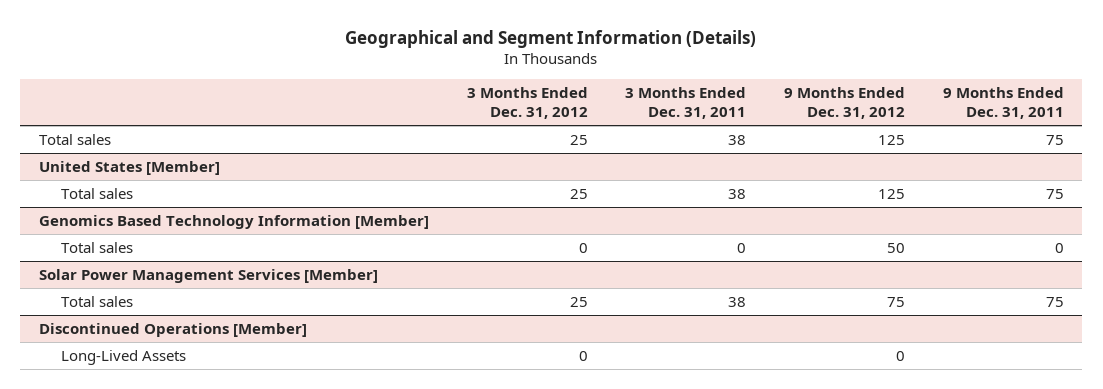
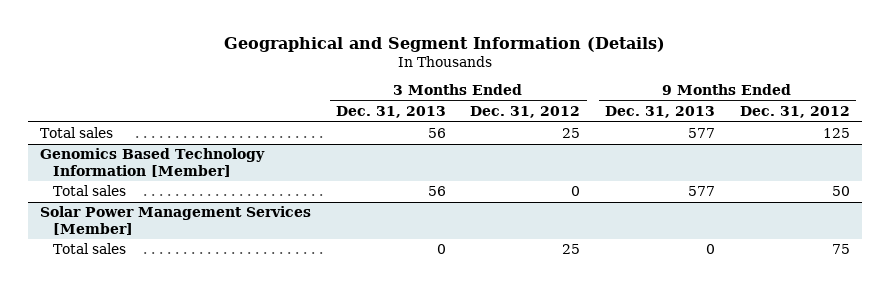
- | 3 Months Ended Dec. 31, 2012 | 3 Months Ended Dec. 31, 2011 | 9 Months Ended Dec. 31, 2012 | 9 Months Ended Dec. 31, 2011
+ | 3 Months Ended Dec. 31, 2013 | 3 Months Ended Dec. 31, 2012 | 9 Months Ended Dec. 31, 2013 | 9 Months Ended Dec. 31, 2012
- United States [Member]
- Total sales | 25 | 38 | 125 | 75
- Discontinued Operations [Member]
- Long-Lived Assets | 0 | | 0 |

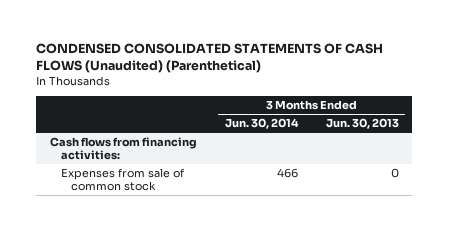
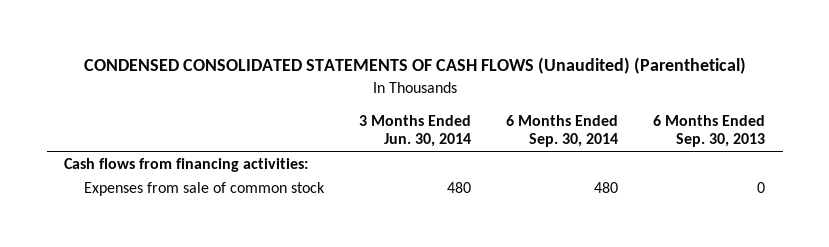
- | 3 Months Ended Jun. 30, 2014 | 3 Months Ended Jun. 30, 2013
+ | 3 Months Ended Jun. 30, 2014 | 6 Months Ended Sep. 30, 2014 | 6 Months Ended Sep. 30, 2013
- Expenses from sale of common stock | 466 | 0
+ Expenses from sale of common stock | 480 | 480 | 0

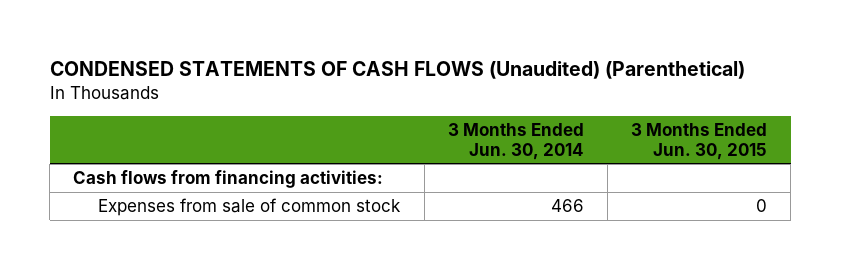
- CONDENSED CONSOLIDATED STATEMENTS OF CASH FLOWS (Unaudited) (Parenthetical)
+ CONDENSED STATEMENTS OF CASH FLOWS (Unaudited) (Parenthetical)
- | 3 Months Ended Jun. 30, 2014 | 6 Months Ended Sep. 30, 2014 | 6 Months Ended Sep. 30, 2013
+ | 3 Months Ended Jun. 30, 2014 | 3 Months Ended Jun. 30, 2015
- Expenses from sale of common stock | 480 | 480 | 0
+ Expenses from sale of common stock | 466 | 0

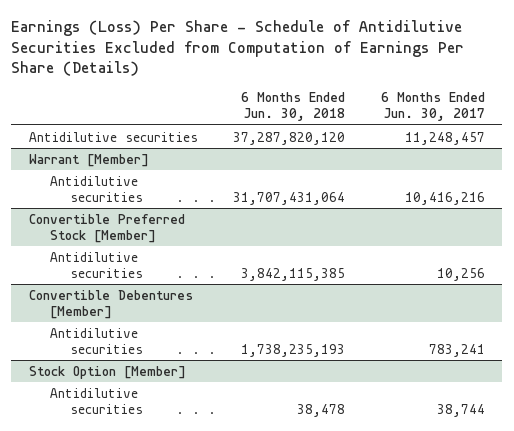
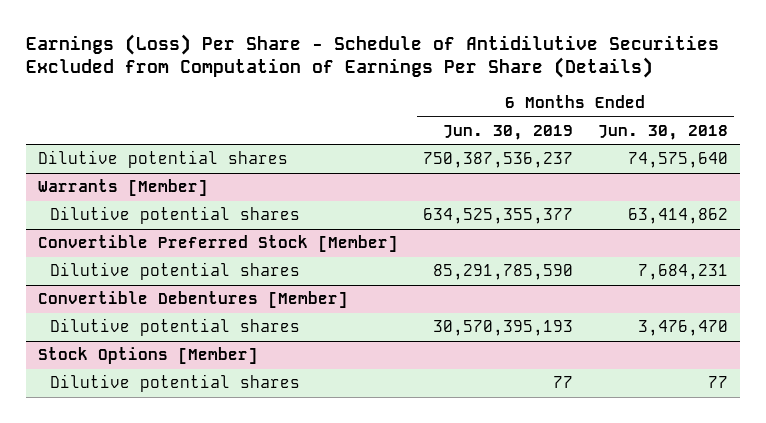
- | 6 Months Ended Jun. 30, 2018 | 6 Months Ended Jun. 30, 2017
+ | 6 Months Ended Jun. 30, 2019 | 6 Months Ended Jun. 30, 2018
- Antidilutive securities | 37,287,820,120 | 11,248,457
- Warrant [Member]
- Antidilutive securities | 31,707,431,064 | 10,416,216
+ Dilutive potential shares | 750,387,536,237 | 74,575,640
+ Warrants [Member]
+ Dilutive potential shares | 634,525,355,377 | 63,414,862
@ Convertible Preferred Stock [Member]
- Antidilutive securities | 3,842,115,385 | 10,256
+ Dilutive potential shares | 85,291,785,590 | 7,684,231
@ Convertible Debentures [Member]
- Antidilutive securities | 1,738,235,193 | 783,241
- Stock Option [Member]
- Antidilutive securities | 38,478 | 38,744
@ Convertible Debentures [Member]
+ Dilutive potential shares | 30,570,395,193 | 3,476,470
+ Stock Options [Member]
+ Dilutive potential shares | 77 | 77

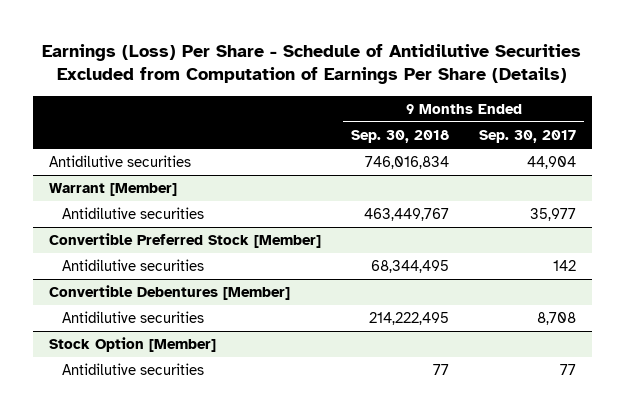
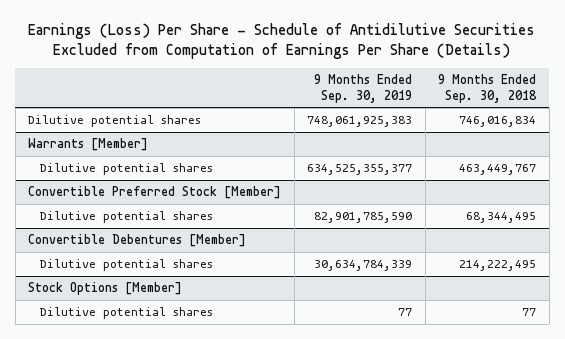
- | 9 Months Ended Sep. 30, 2018 | 9 Months Ended Sep. 30, 2017
+ | 9 Months Ended Sep. 30, 2019 | 9 Months Ended Sep. 30, 2018
- Antidilutive securities | 746,016,834 | 44,904
- Warrant [Member]
- Antidilutive securities | 463,449,767 | 35,977
+ Dilutive potential shares | 748,061,925,383 | 746,016,834
+ Warrants [Member]
+ Dilutive potential shares | 634,525,355,377 | 463,449,767
@ Convertible Preferred Stock [Member]
- Antidilutive securities | 68,344,495 | 142
+ Dilutive potential shares | 82,901,785,590 | 68,344,495
@ Convertible Debentures [Member]
- Antidilutive securities | 214,222,495 | 8,708
- Stock Option [Member]
- Antidilutive securities | 77 | 77
@ Convertible Debentures [Member]
+ Dilutive potential shares | 30,634,784,339 | 214,222,495
+ Stock Options [Member]
+ Dilutive potential shares | 77 | 77

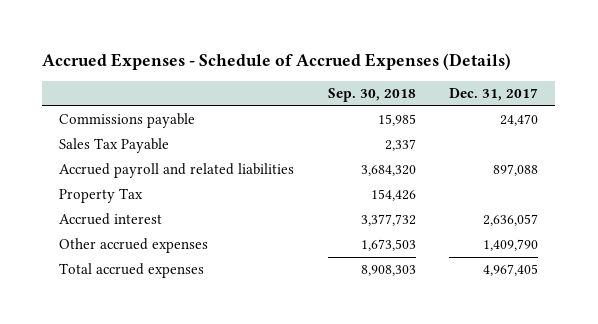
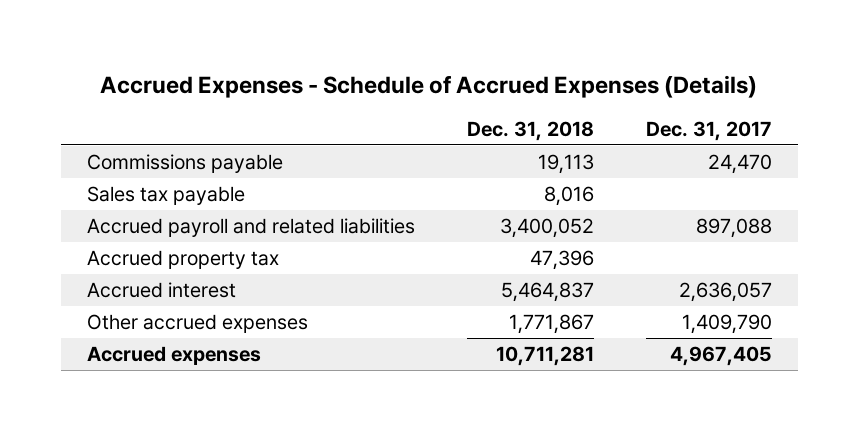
- | Sep. 30, 2018 | Dec. 31, 2017
+ | Dec. 31, 2018 | Dec. 31, 2017
- Sales Tax Payable | 2,337 |
+ Sales tax payable | 8,016 |
- Property Tax | 154,426 |
+ Accrued property tax | 47,396 |
- Total accrued expenses | 8,908,303 | 4,967,405
+ Accrued expenses | 10,711,281 | 4,967,405

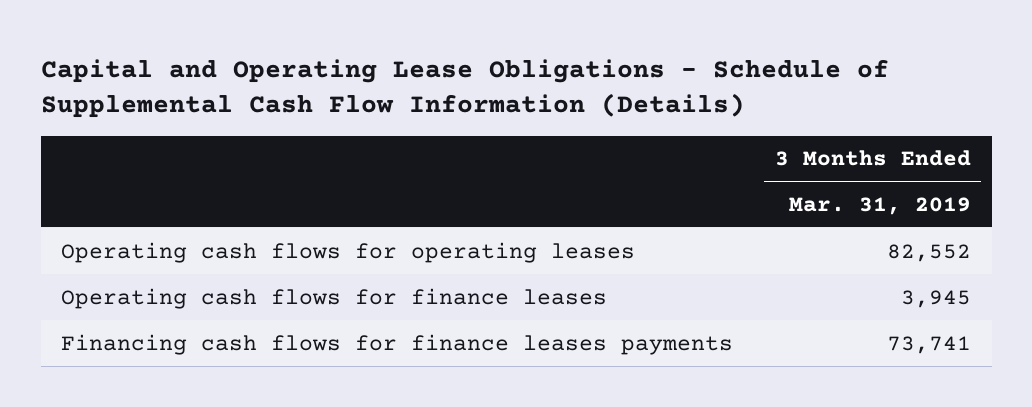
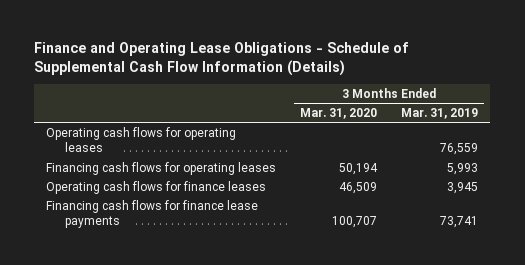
- Capital and Operating Lease Obligations - Schedule of Supplemental Cash Flow Information (Details)
+ Finance and Operating Lease Obligations - Schedule of Supplemental Cash Flow Information (Details)
- | 3 Months Ended Mar. 31, 2019
+ | 3 Months Ended Mar. 31, 2020 | 3 Months Ended Mar. 31, 2019
- Operating cash flows for operating leases | 82,552
+ Operating cash flows for operating leases | | 76,559
+ Financing cash flows for operating leases | 50,194 | 5,993
- Financing cash flows for finance leases payments | 73,741
+ Financing cash flows for finance lease payments | 100,707 | 73,741

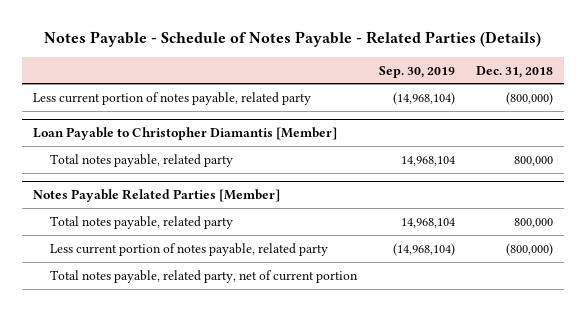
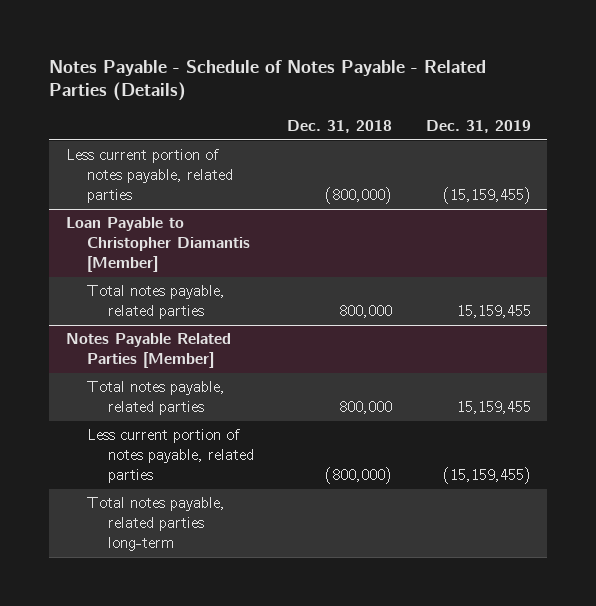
- | Sep. 30, 2019 | Dec. 31, 2018
+ | Dec. 31, 2018 | Dec. 31, 2019
- Less current portion of notes payable, related party | (14,968,104) | (800,000)
+ Less current portion of notes payable, related parties | (800,000) | (15,159,455)
@ Loan Payable to Christopher Diamantis [Member]
- Total notes payable, related party | 14,968,104 | 800,000
+ Total notes payable, related parties | 800,000 | 15,159,455
@ Notes Payable Related Parties [Member]
- Total notes payable, related party | 14,968,104 | 800,000
- Less current portion of notes payable, related party | (14,968,104) | (800,000)
- Total notes payable, related party, net of current portion
+ Total notes payable, related parties | 800,000 | 15,159,455
+ Less current portion of notes payable, related parties | (800,000) | (15,159,455)
+ Total notes payable, related parties long-term

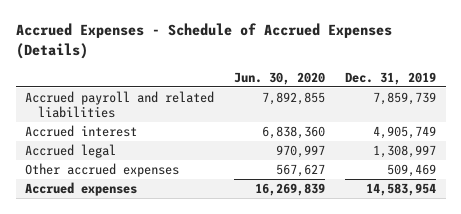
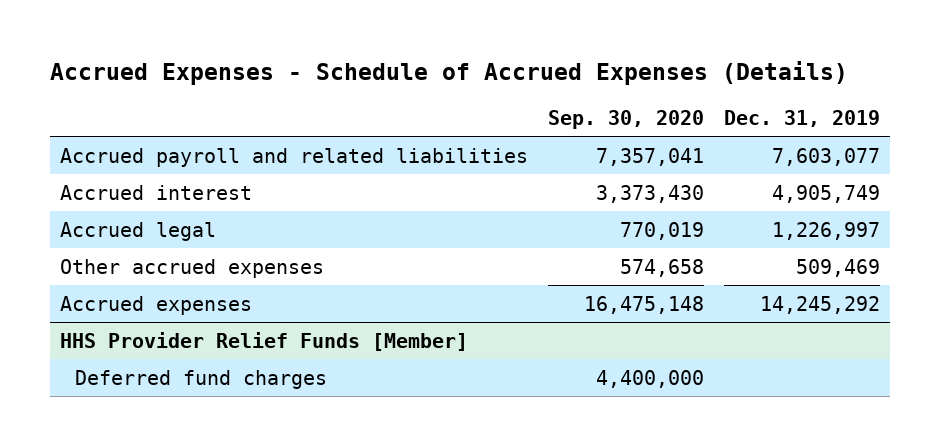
- | Jun. 30, 2020 | Dec. 31, 2019
+ | Sep. 30, 2020 | Dec. 31, 2019
- Accrued payroll and related liabilities | 7,892,855 | 7,859,739
+ Accrued payroll and related liabilities | 7,357,041 | 7,603,077
- Accrued legal | 970,997 | 1,308,997
+ Accrued legal | 770,019 | 1,226,997
- Accrued expenses | 16,269,839 | 14,583,954
+ Accrued expenses | 16,475,148 | 14,245,292
+ HHS Provider Relief Funds [Member]
+ Deferred fund charges | 4,400,000 |

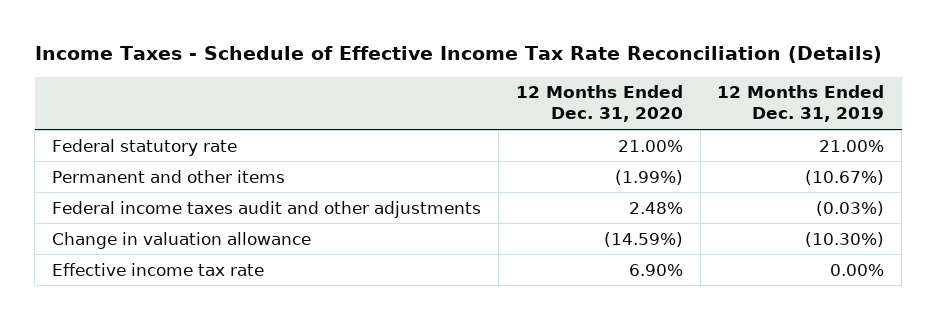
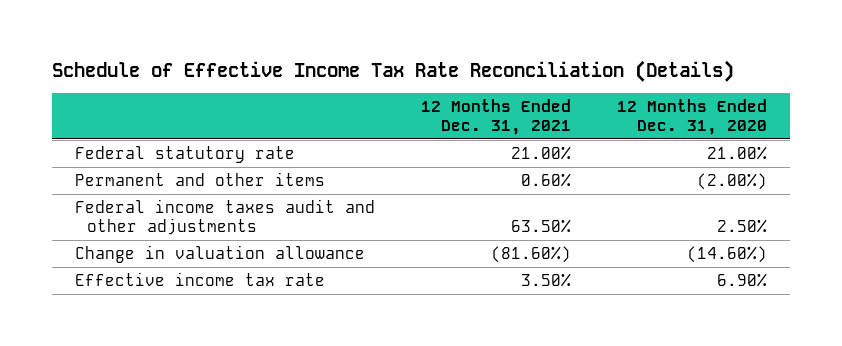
- Income Taxes - Schedule of Effective Income Tax Rate Reconciliation (Details)
+ Schedule of Effective Income Tax Rate Reconciliation (Details)
- | 12 Months Ended Dec. 31, 2020 | 12 Months Ended Dec. 31, 2019
+ | 12 Months Ended Dec. 31, 2021 | 12 Months Ended Dec. 31, 2020
- Permanent and other items | (1.99%) | (10.67%)
- Federal income taxes audit and other adjustments | 2.48% | (0.03%)
- Change in valuation allowance | (14.59%) | (10.30%)
+ Permanent and other items | 0.60% | (2.00%)
+ Federal income taxes audit and other adjustments | 63.50% | 2.50%
+ Change in valuation allowance | (81.60%) | (14.60%)

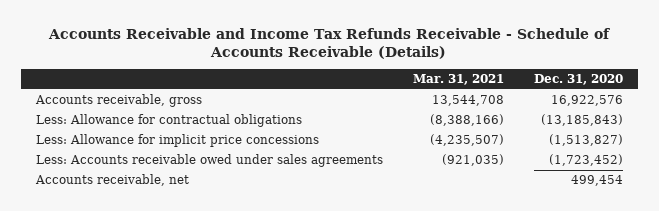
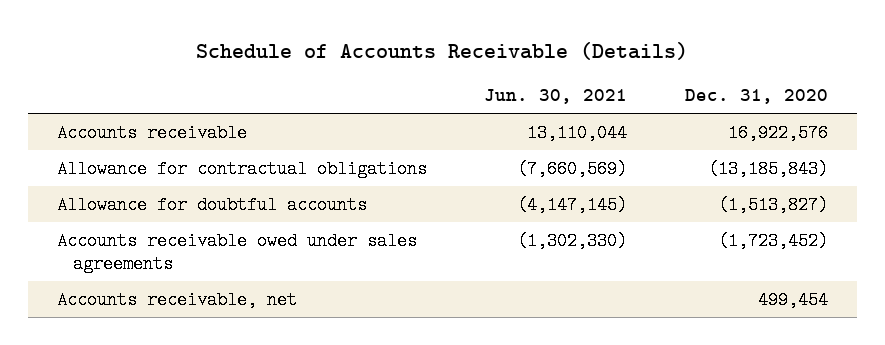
- Accounts Receivable and Income Tax Refunds Receivable - Schedule of Accounts Receivable (Details)
+ Schedule of Accounts Receivable (Details)
- | Mar. 31, 2021 | Dec. 31, 2020
+ | Jun. 30, 2021 | Dec. 31, 2020
- Accounts receivable, gross | 13,544,708 | 16,922,576
- Less: Allowance for contractual obligations | (8,388,166) | (13,185,843)
- Less: Allowance for implicit price concessions | (4,235,507) | (1,513,827)
- Less: Accounts receivable owed under sales agreements | (921,035) | (1,723,452)
+ Accounts receivable | 13,110,044 | 16,922,576
+ Allowance for contractual obligations | (7,660,569) | (13,185,843)
+ Allowance for doubtful accounts | (4,147,145) | (1,513,827)
+ Accounts receivable owed under sales agreements | (1,302,330) | (1,723,452)

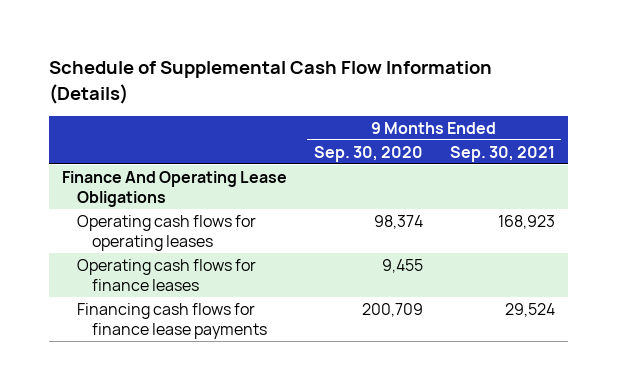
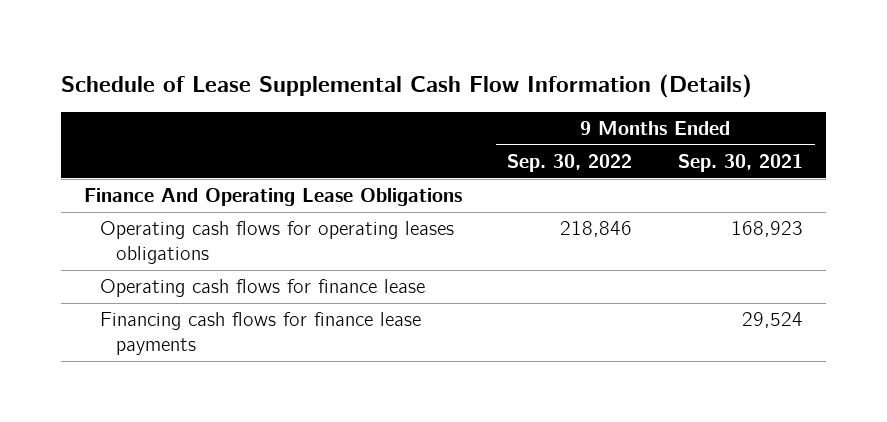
- Schedule of Supplemental Cash Flow Information (Details)
+ Schedule of Lease Supplemental Cash Flow Information (Details)
- | 9 Months Ended Sep. 30, 2020 | 9 Months Ended Sep. 30, 2021
+ | 9 Months Ended Sep. 30, 2022 | 9 Months Ended Sep. 30, 2021
- Operating cash flows for operating leases | 98,374 | 168,923
- Operating cash flows for finance leases | 9,455 |
+ Operating cash flows for operating leases obligations | 218,846 | 168,923
+ Operating cash flows for finance lease

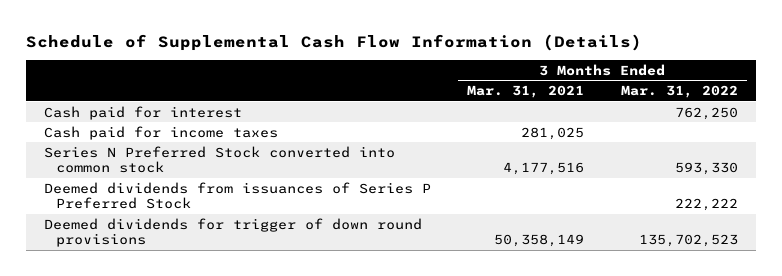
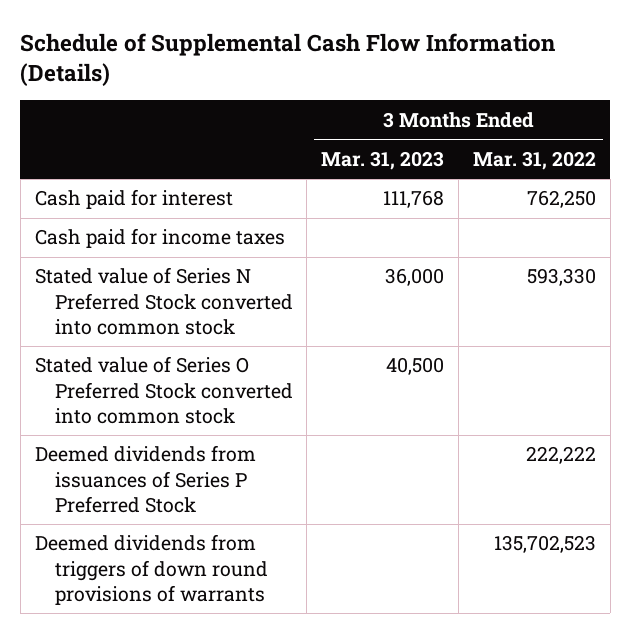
- | 3 Months Ended Mar. 31, 2021 | 3 Months Ended Mar. 31, 2022
+ | 3 Months Ended Mar. 31, 2023 | 3 Months Ended Mar. 31, 2022
- Series N Preferred Stock converted into common stock | 4,177,516 | 593,330
+ Stated value of Series N Preferred Stock converted into common stock | 36,000 | 593,330
+ Stated value of Series O Preferred Stock converted into common stock | 40,500 |
- Deemed dividends for trigger of down round provisions | 50,358,149 | 135,702,523
+ Deemed dividends from triggers of down round provisions of warrants | | 135,702,523

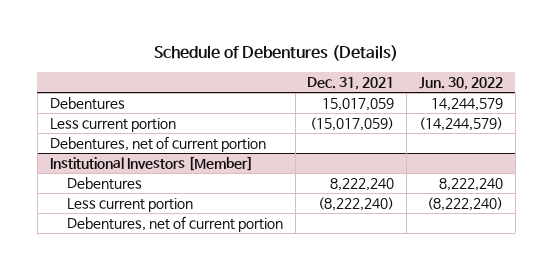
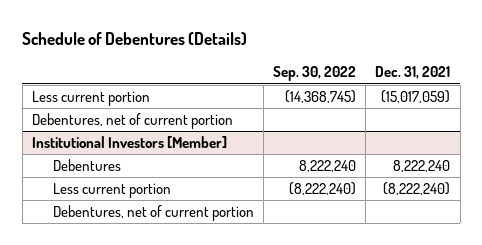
- | Dec. 31, 2021 | Jun. 30, 2022
+ | Sep. 30, 2022 | Dec. 31, 2021
- Debentures | 15,017,059 | 14,244,579

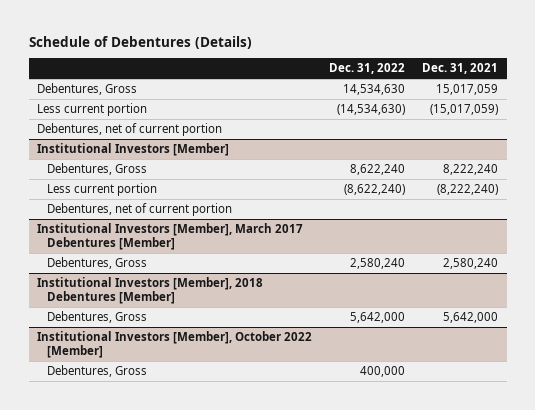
- | Sep. 30, 2022 | Dec. 31, 2021
+ | Dec. 31, 2022 | Dec. 31, 2021
+ Debentures, Gross | 14,534,630 | 15,017,059
@ Institutional Investors [Member]
- Debentures | 8,222,240 | 8,222,240
+ Debentures, Gross | 8,622,240 | 8,222,240
+ Institutional Investors [Member], March 2017 Debentures [Member]
+ Debentures, Gross | 2,580,240 | 2,580,240
+ Institutional Investors [Member], 2018 Debentures [Member]
+ Debentures, Gross | 5,642,000 | 5,642,000
+ Institutional Investors [Member], October 2022 [Member]
+ Debentures, Gross | 400,000 |

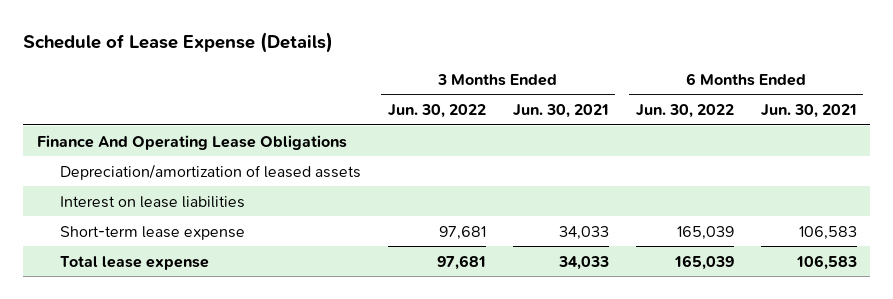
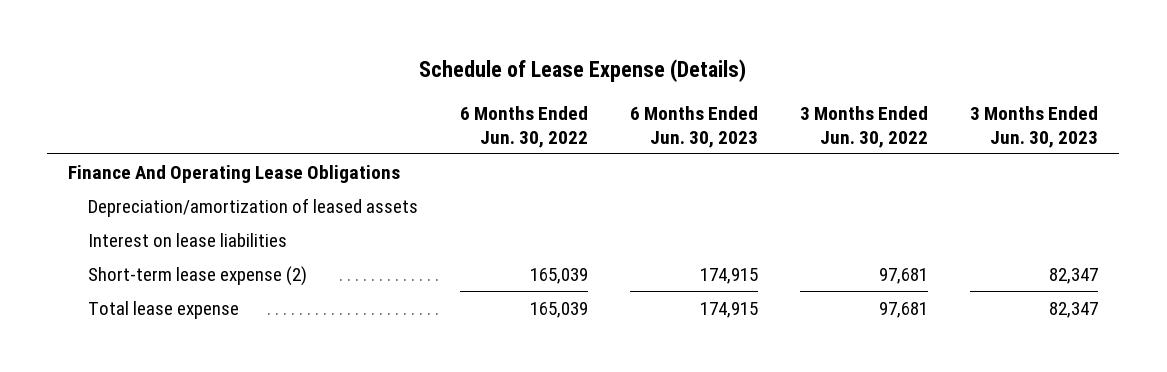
- | 3 Months Ended Jun. 30, 2022 | 3 Months Ended Jun. 30, 2021 | 6 Months Ended Jun. 30, 2022 | 6 Months Ended Jun. 30, 2021
+ | 6 Months Ended Jun. 30, 2022 | 6 Months Ended Jun. 30, 2023 | 3 Months Ended Jun. 30, 2022 | 3 Months Ended Jun. 30, 2023
- Short-term lease expense | 97,681 | 34,033 | 165,039 | 106,583
+ Short-term lease expense (2) | 165,039 | 174,915 | 97,681 | 82,347

